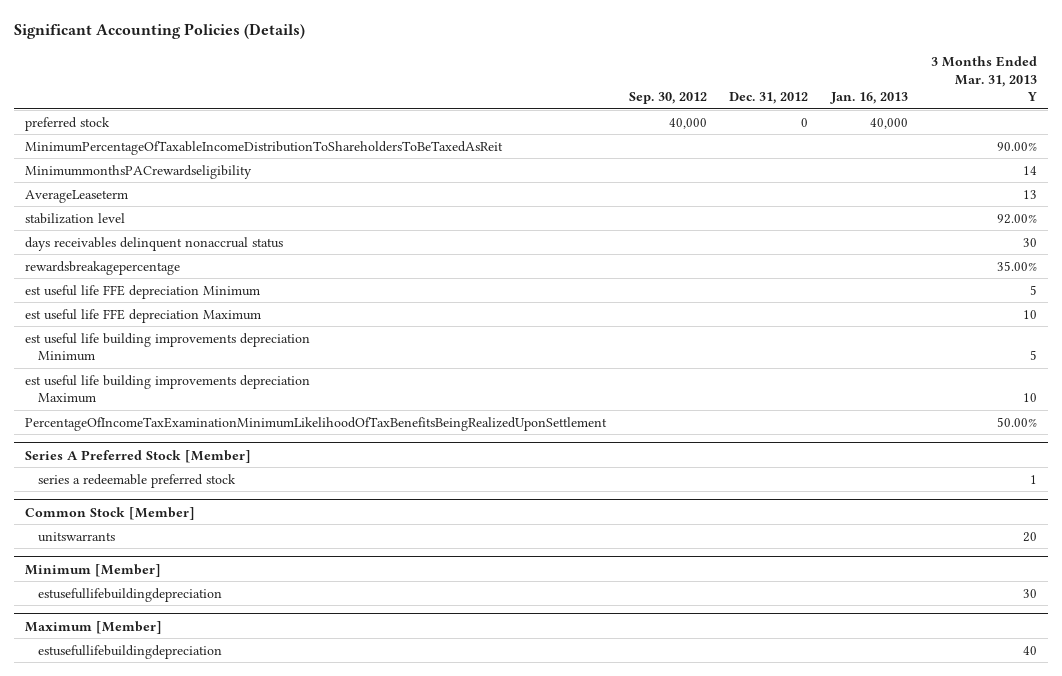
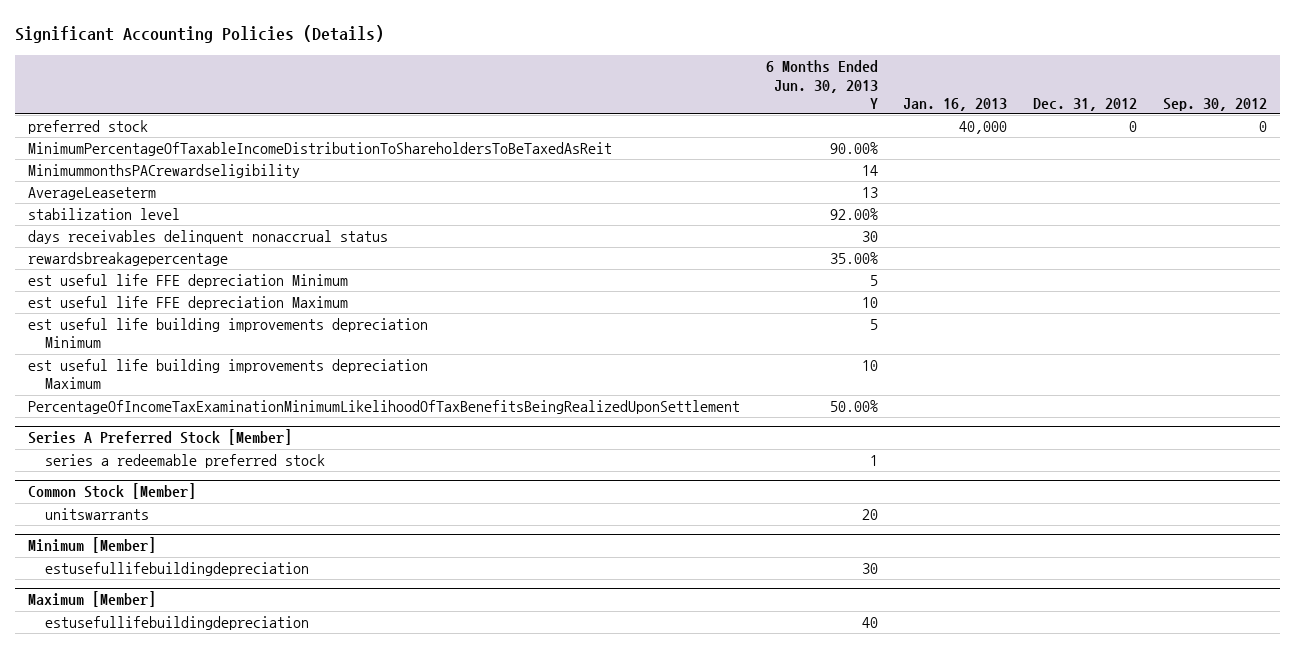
- | Sep. 30, 2012 | Dec. 31, 2012 | Jan. 16, 2013 | 3 Months Ended Mar. 31, 2013 Y
+ | 6 Months Ended Jun. 30, 2013 Y | Jan. 16, 2013 | Dec. 31, 2012 | Sep. 30, 2012
- preferred stock | 40,000 | 0 | 40,000 |
+ preferred stock | | 40,000 | 0 | 0

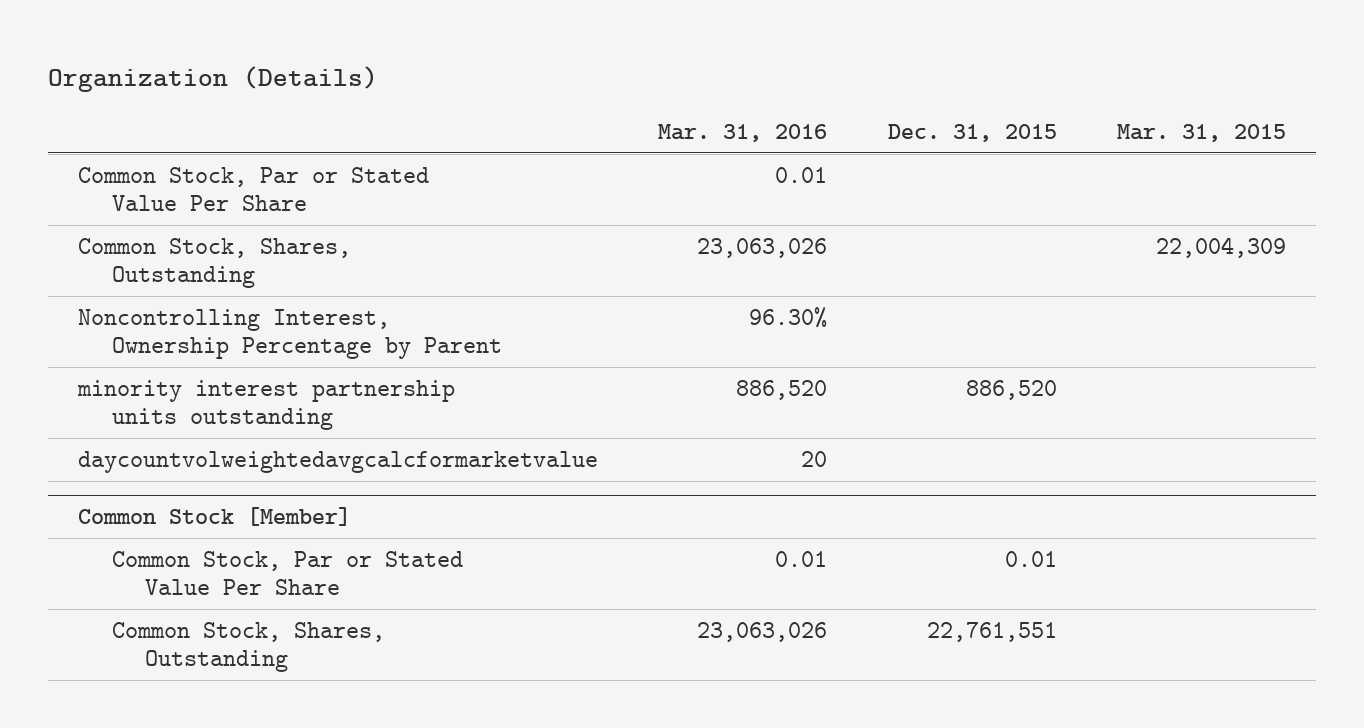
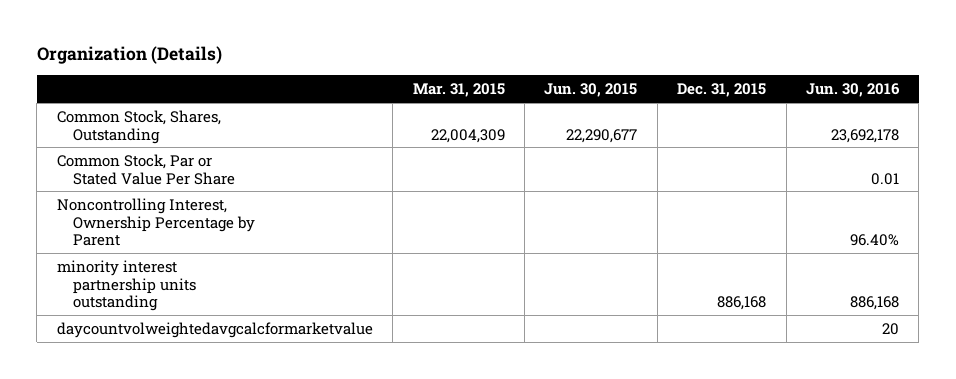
- | Mar. 31, 2016 | Dec. 31, 2015 | Mar. 31, 2015
+ | Mar. 31, 2015 | Jun. 30, 2015 | Dec. 31, 2015 | Jun. 30, 2016
moved down: Common Stock, Par or Stated Value Per Share | | | | 0.01
- minority interest partnership units outstanding | 886,520 | 886,520 |
+ minority interest partnership units outstanding | | | 886,168 | 886,168
- Common Stock [Member]
- Common Stock, Par or Stated Value Per Share | 0.01 | 0.01 |
- Common Stock, Shares, Outstanding | 23,063,026 | 22,761,551 |

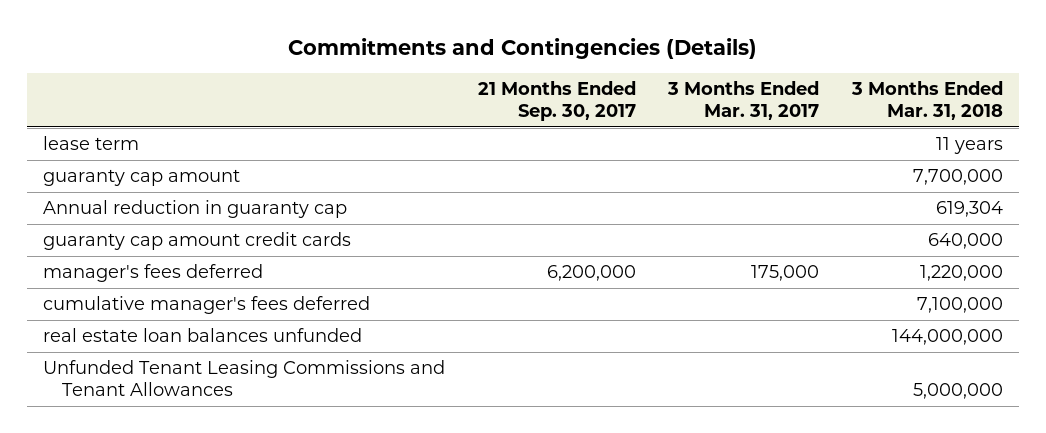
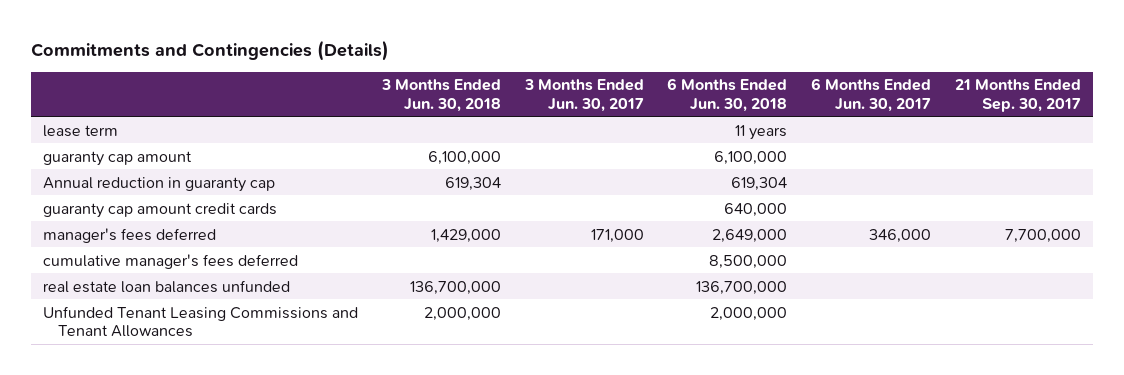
- | 21 Months Ended Sep. 30, 2017 | 3 Months Ended Mar. 31, 2017 | 3 Months Ended Mar. 31, 2018
+ | 3 Months Ended Jun. 30, 2018 | 3 Months Ended Jun. 30, 2017 | 6 Months Ended Jun. 30, 2018 | 6 Months Ended Jun. 30, 2017 | 21 Months Ended Sep. 30, 2017
- manager's fees deferred | 6,200,000 | 175,000 | 1,220,000
+ manager's fees deferred | 1,429,000 | 171,000 | 2,649,000 | 346,000 | 7,700,000

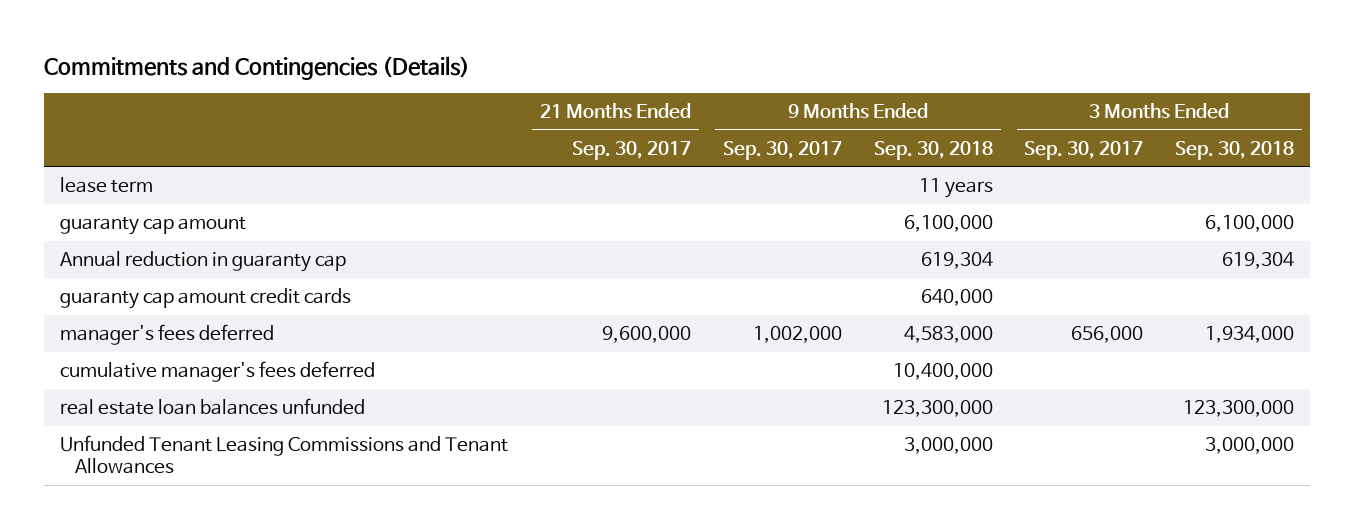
- | 3 Months Ended Jun. 30, 2018 | 3 Months Ended Jun. 30, 2017 | 6 Months Ended Jun. 30, 2018 | 6 Months Ended Jun. 30, 2017 | 21 Months Ended Sep. 30, 2017
+ | 21 Months Ended Sep. 30, 2017 | 9 Months Ended Sep. 30, 2017 | 9 Months Ended Sep. 30, 2018 | 3 Months Ended Sep. 30, 2017 | 3 Months Ended Sep. 30, 2018
- manager's fees deferred | 1,429,000 | 171,000 | 2,649,000 | 346,000 | 7,700,000
+ manager's fees deferred | 9,600,000 | 1,002,000 | 4,583,000 | 656,000 | 1,934,000

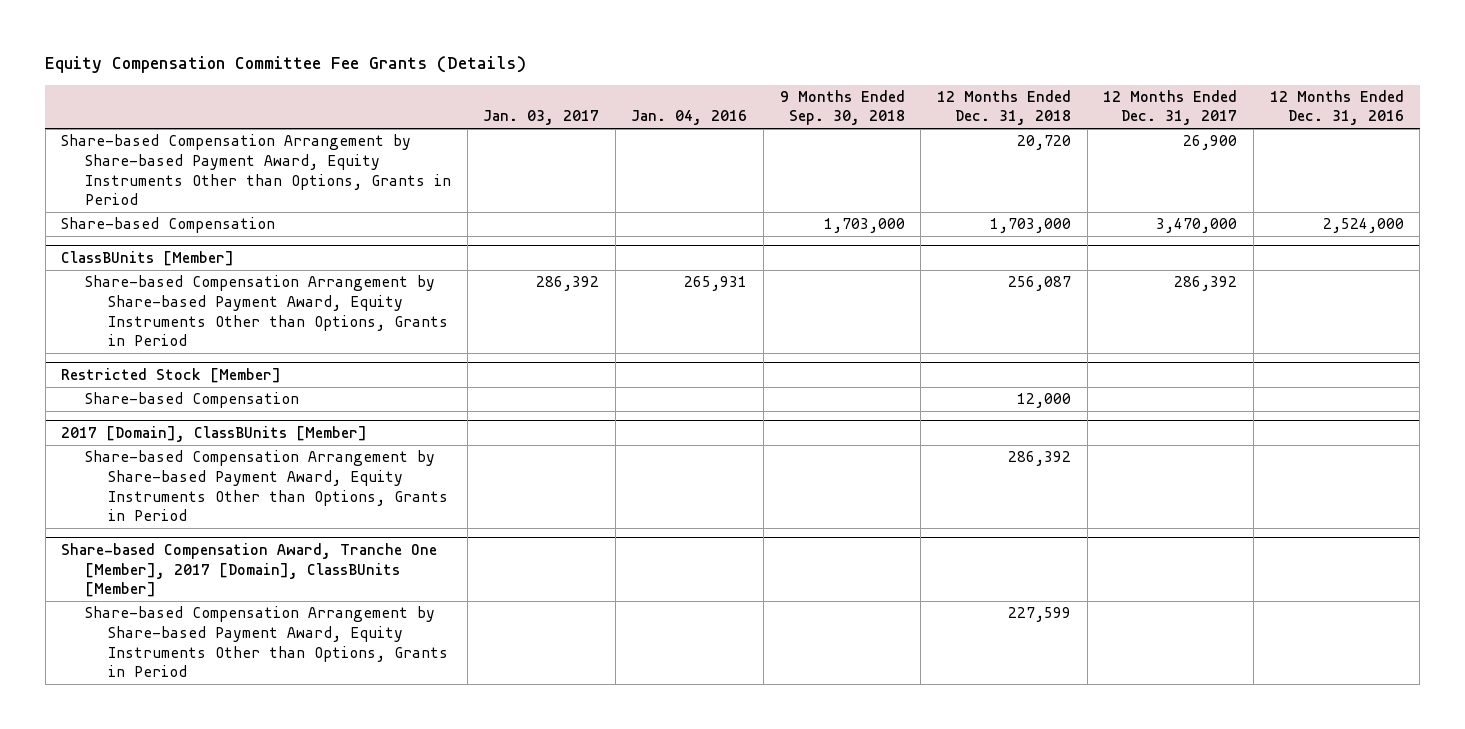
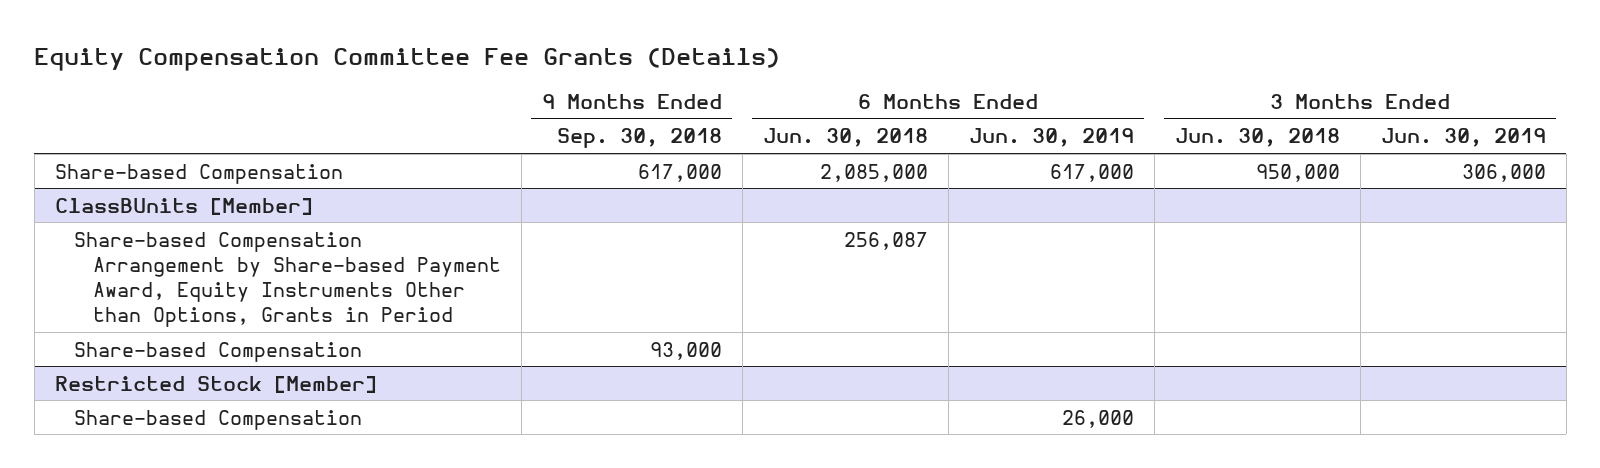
- | Jan. 03, 2017 | Jan. 04, 2016 | 9 Months Ended Sep. 30, 2018 | 12 Months Ended Dec. 31, 2018 | 12 Months Ended Dec. 31, 2017 | 12 Months Ended Dec. 31, 2016
+ | 9 Months Ended Sep. 30, 2018 | 6 Months Ended Jun. 30, 2018 | 6 Months Ended Jun. 30, 2019 | 3 Months Ended Jun. 30, 2018 | 3 Months Ended Jun. 30, 2019
- Share-based Compensation Arrangement by Share-based Payment Award, Equity Instruments Other than Options, Grants in Period | | | | 20,720 | 26,900 |
- Share-based Compensation | | | 1,703,000 | 1,703,000 | 3,470,000 | 2,524,000
+ Share-based Compensation | 617,000 | 2,085,000 | 617,000 | 950,000 | 306,000
@ ClassBUnits [Member]
+ Share-based Compensation | 93,000 | | | |
- 2017 [Domain], ClassBUnits [Member]
- Share-based Compensation Arrangement by Share-based Payment Award, Equity Instruments Other than Options, Grants in Period | | | | 286,392 | |
- Share-based Compensation Award, Tranche One [Member], 2017 [Domain], ClassBUnits [Member]
- Share-based Compensation Arrangement by Share-based Payment Award, Equity Instruments Other than Options, Grants in Period | | | | 227,599 | |

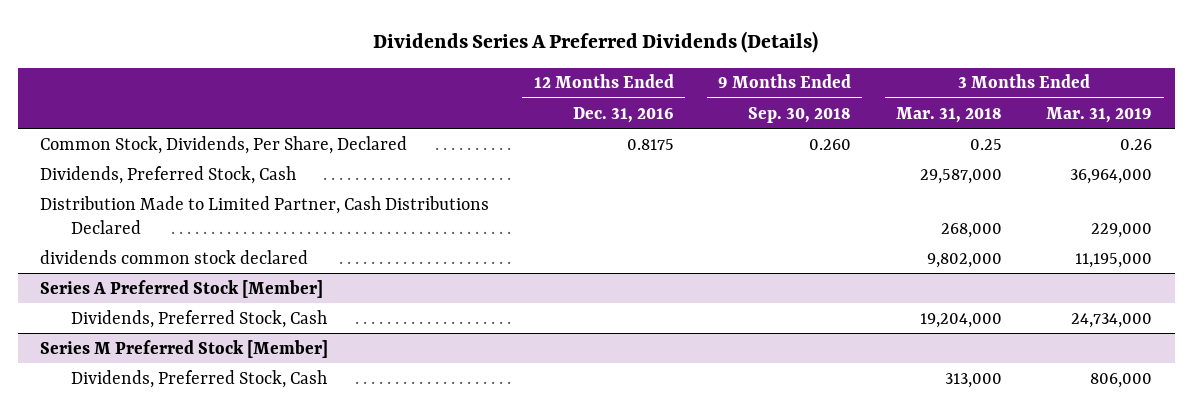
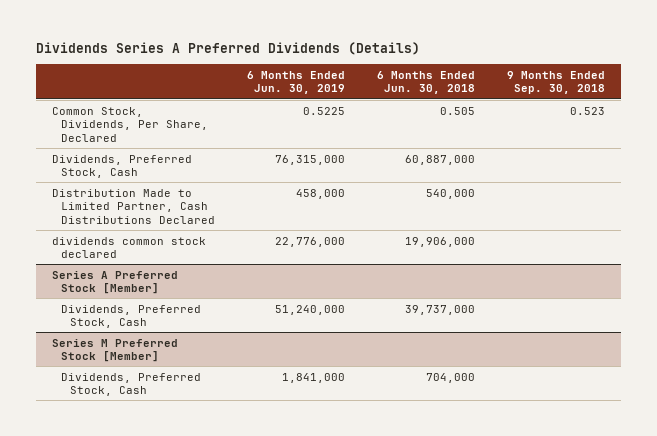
- | 12 Months Ended Dec. 31, 2016 | 9 Months Ended Sep. 30, 2018 | 3 Months Ended Mar. 31, 2018 | 3 Months Ended Mar. 31, 2019
+ | 6 Months Ended Jun. 30, 2019 | 6 Months Ended Jun. 30, 2018 | 9 Months Ended Sep. 30, 2018
- Common Stock, Dividends, Per Share, Declared | 0.8175 | 0.260 | 0.25 | 0.26
+ Common Stock, Dividends, Per Share, Declared | 0.5225 | 0.505 | 0.523

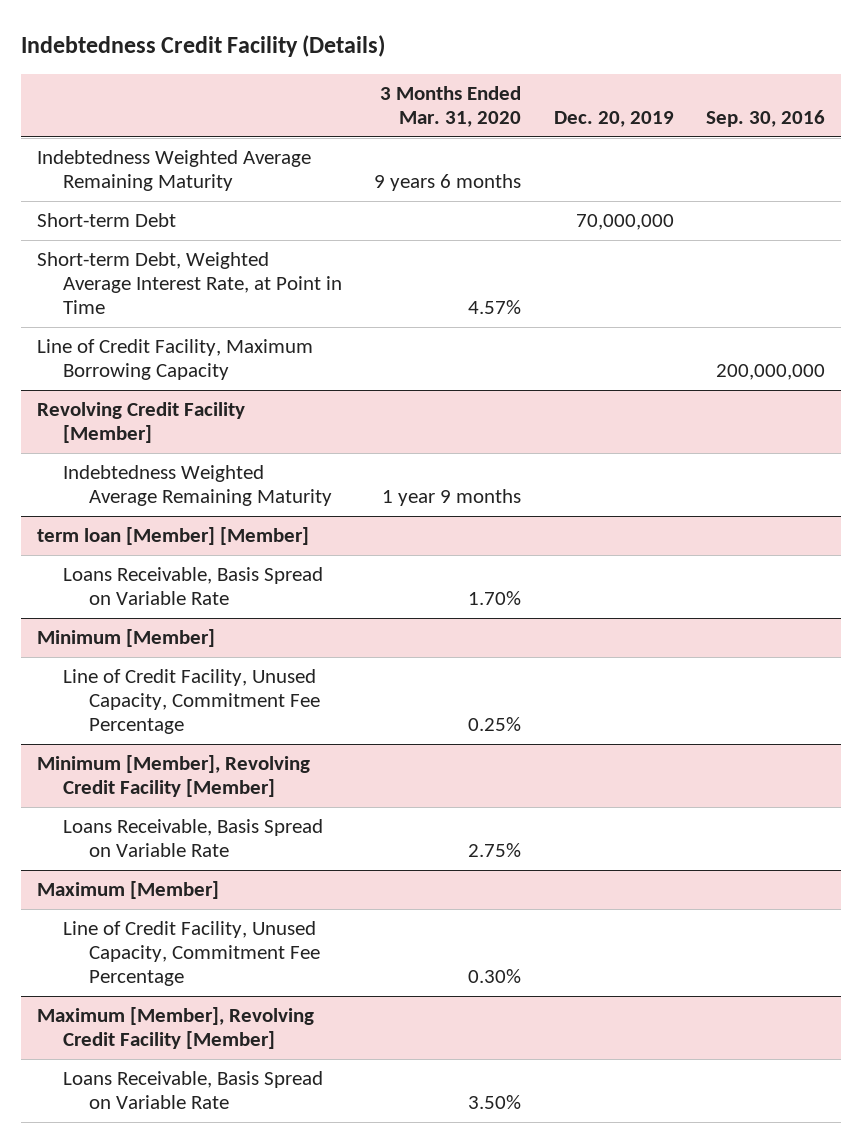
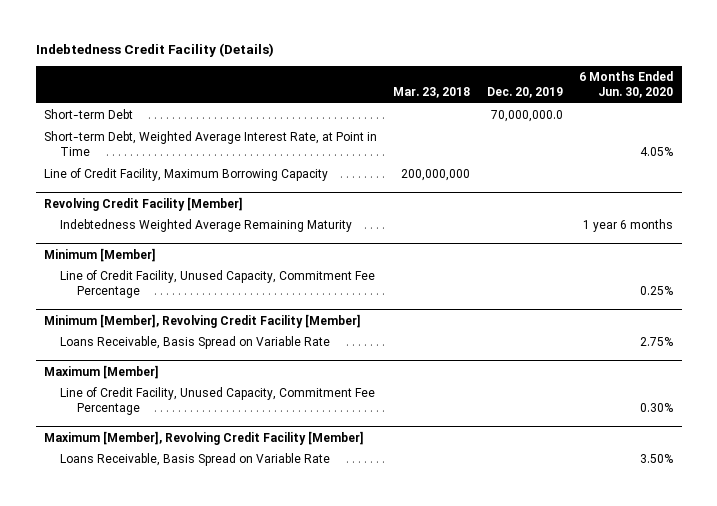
- | 3 Months Ended Mar. 31, 2020 | Dec. 20, 2019 | Sep. 30, 2016
+ | Mar. 23, 2018 | Dec. 20, 2019 | 6 Months Ended Jun. 30, 2020
- Indebtedness Weighted Average Remaining Maturity | 9 years 6 months | |
- Short-term Debt | | 70,000,000 |
+ Short-term Debt | | 70,000,000.0 |
- term loan [Member] [Member]
- Loans Receivable, Basis Spread on Variable Rate | 1.70% | |

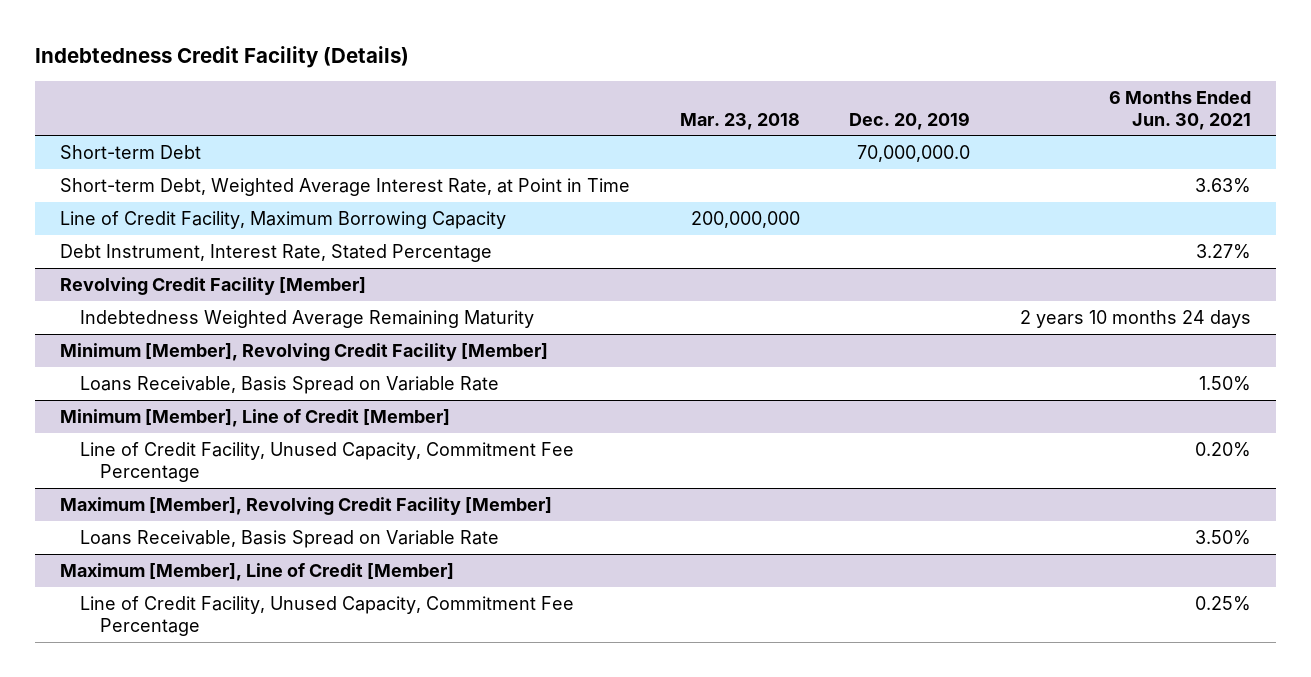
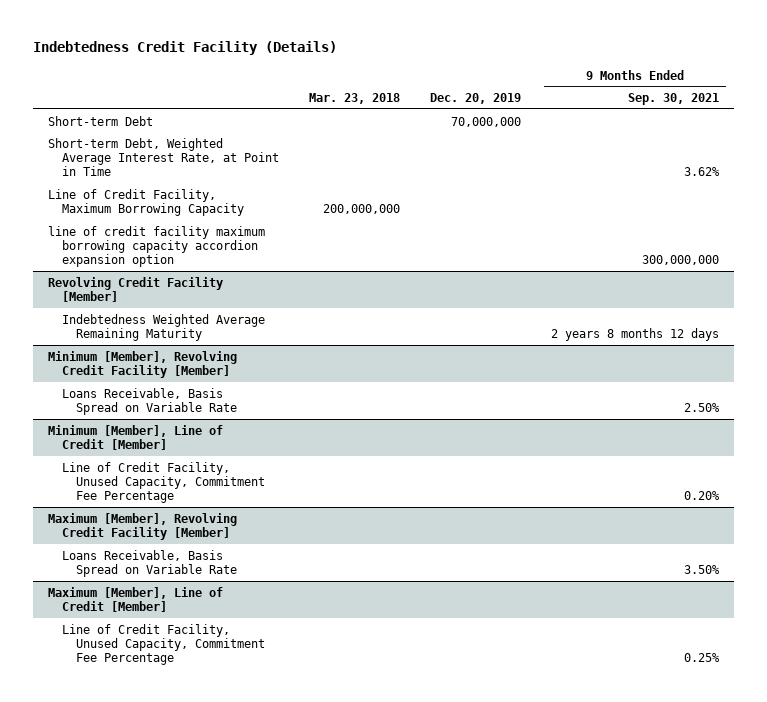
- | Mar. 23, 2018 | Dec. 20, 2019 | 6 Months Ended Jun. 30, 2021
+ | Mar. 23, 2018 | Dec. 20, 2019 | 9 Months Ended Sep. 30, 2021
- Short-term Debt | | 70,000,000.0 |
+ Short-term Debt | | 70,000,000 |
- Debt Instrument, Interest Rate, Stated Percentage | | | 3.27%
+ line of credit facility maximum borrowing capacity accordion expansion option | | | 300,000,000

